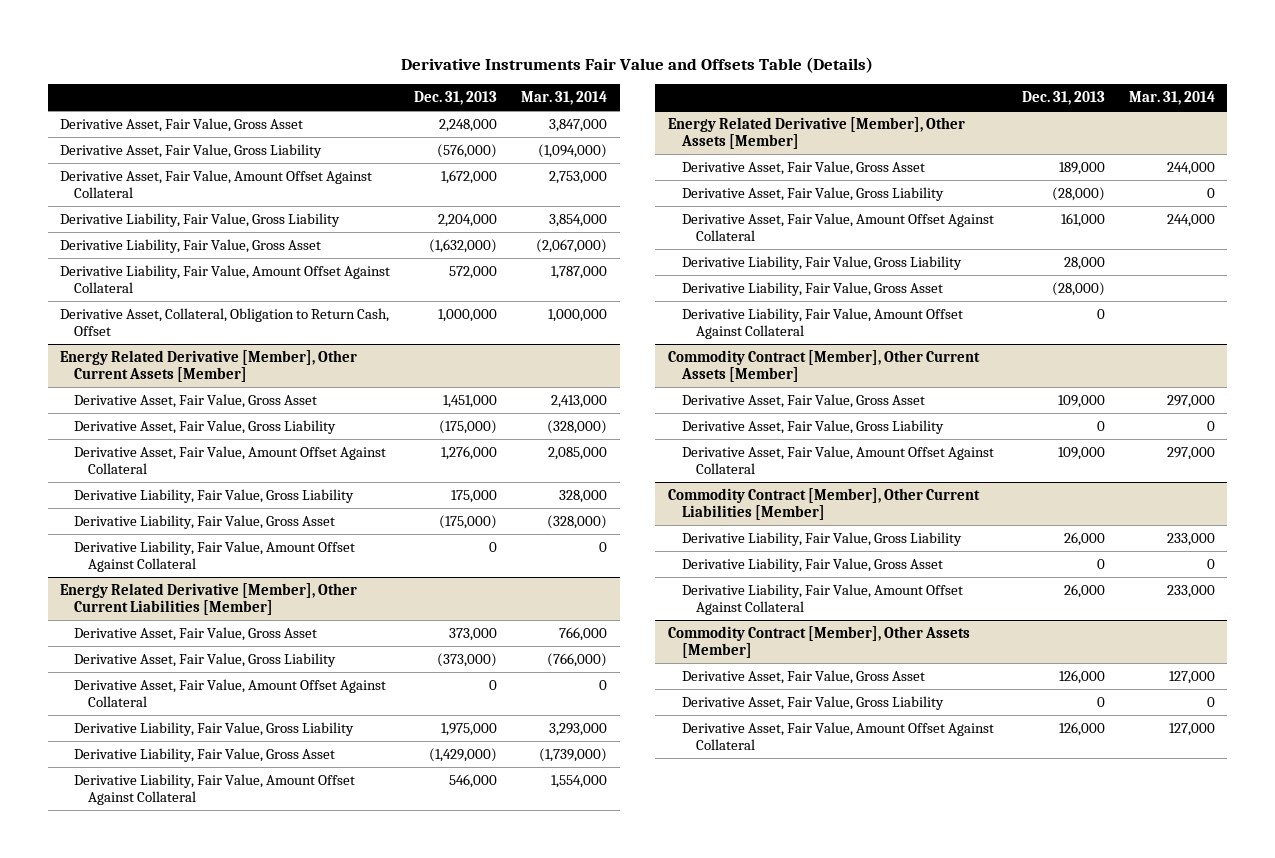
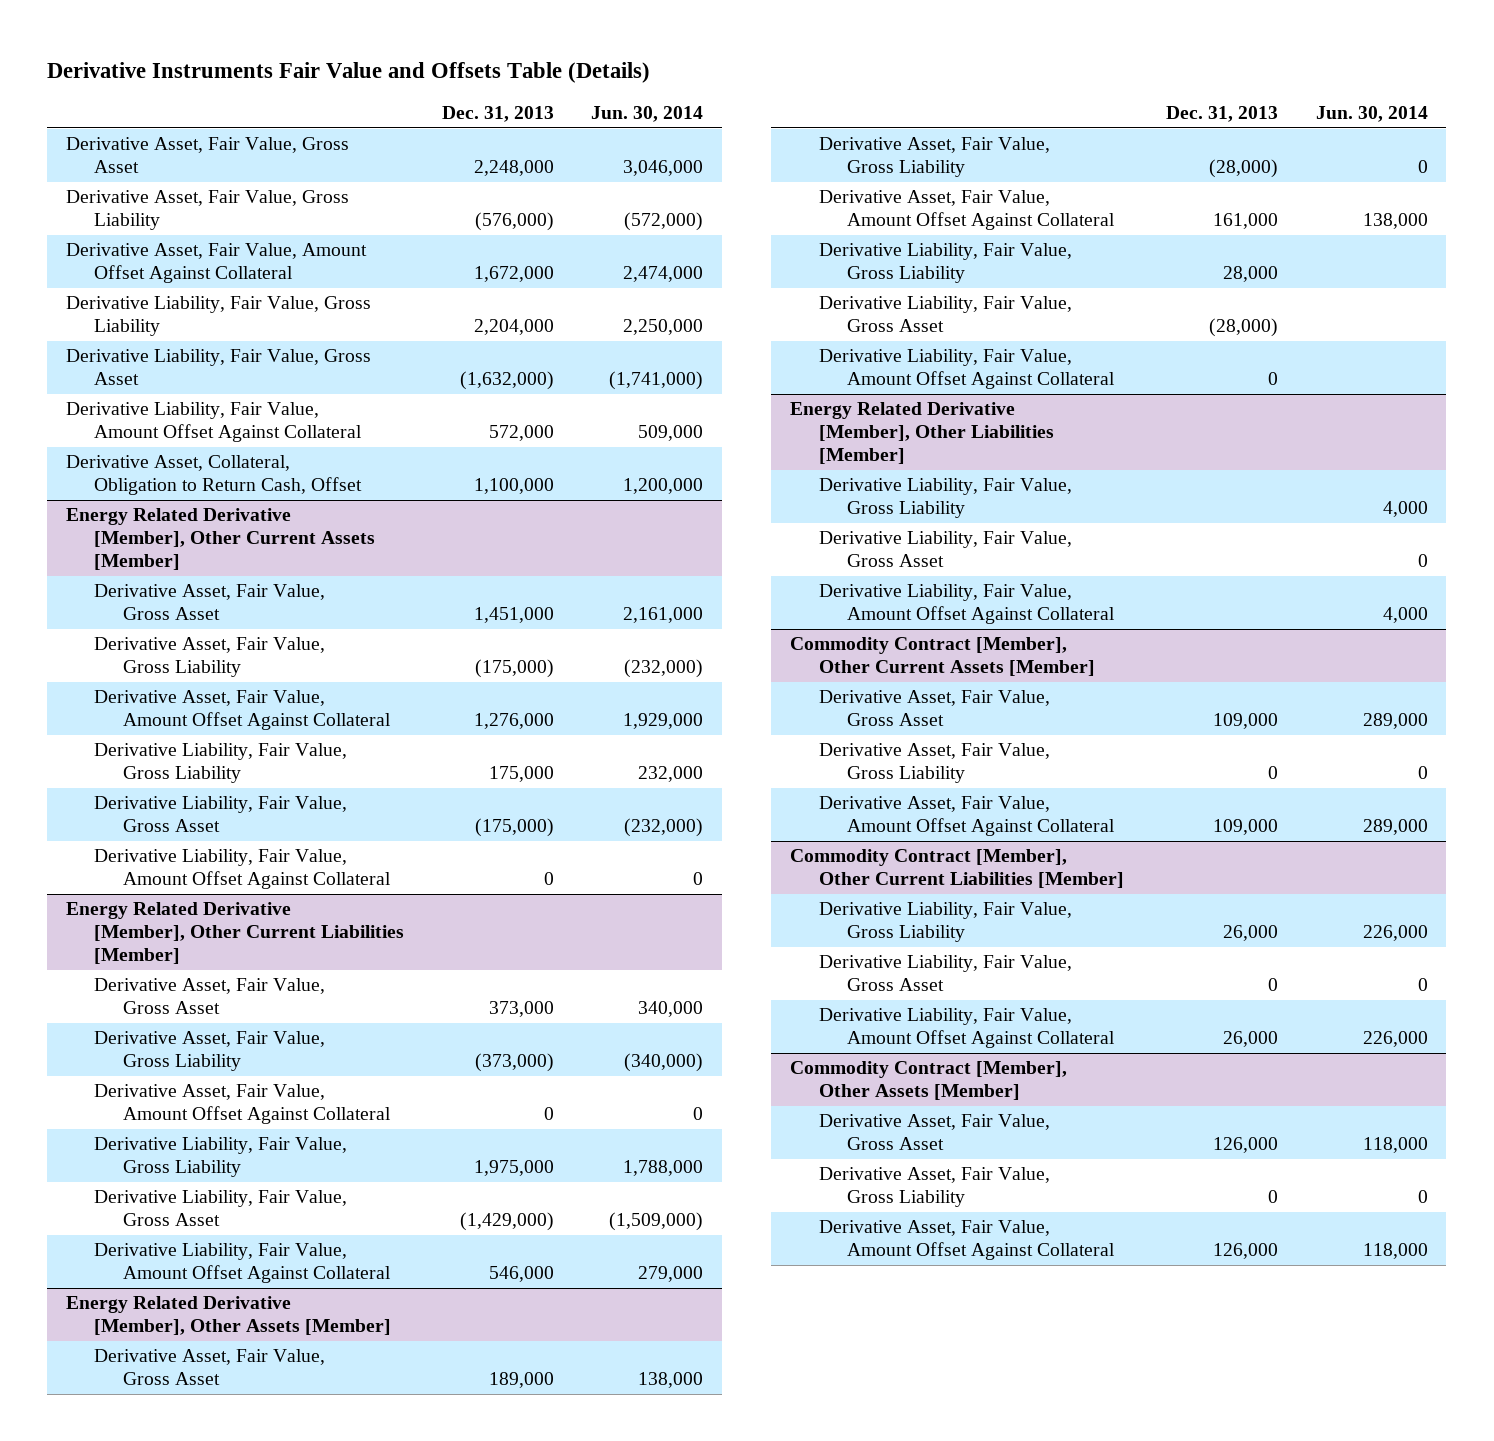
- | Dec. 31, 2013 | Mar. 31, 2014
+ | Dec. 31, 2013 | Jun. 30, 2014
- Derivative Asset, Collateral, Obligation to Return Cash, Offset | 1,000,000 | 1,000,000
+ Derivative Asset, Collateral, Obligation to Return Cash, Offset | 1,100,000 | 1,200,000
+ Energy Related Derivative [Member], Other Liabilities [Member]
+ Derivative Liability, Fair Value, Gross Liability | | 4,000
+ Derivative Liability, Fair Value, Gross Asset | | 0
+ Derivative Liability, Fair Value, Amount Offset Against Collateral | | 4,000

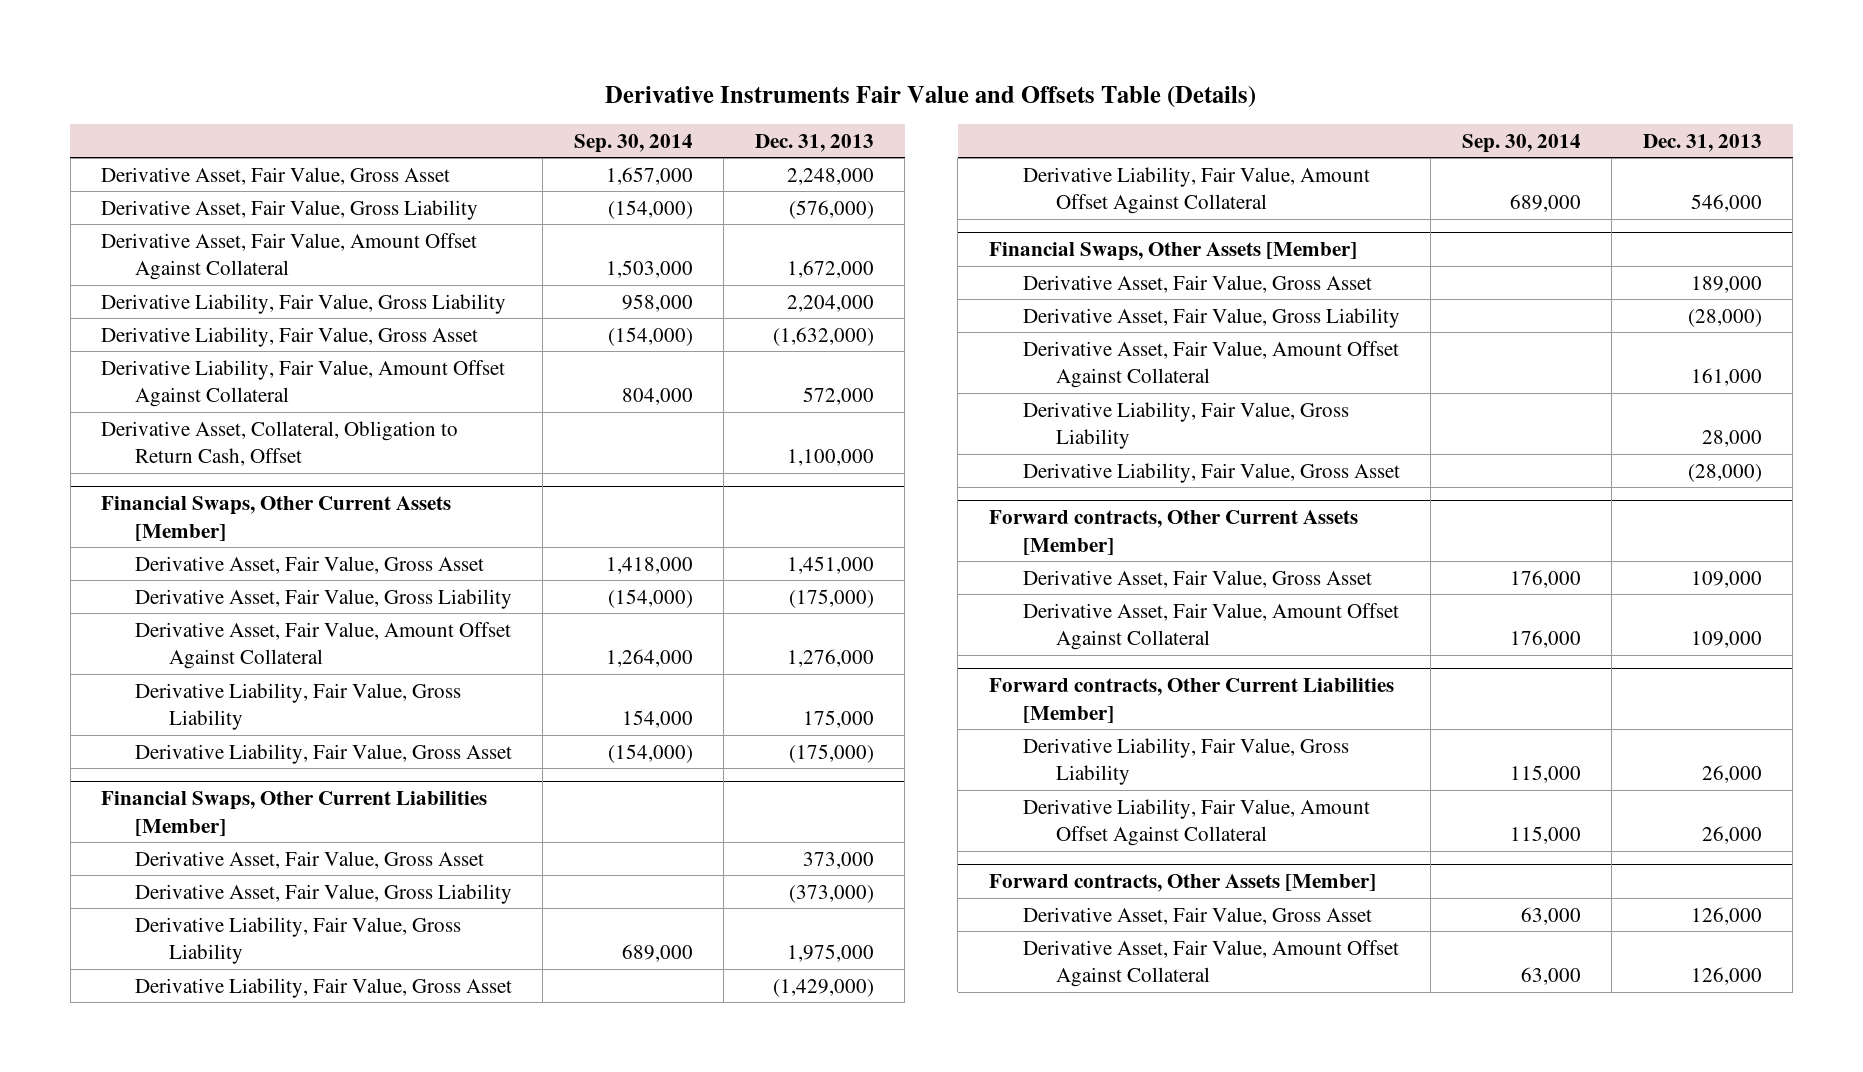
- | Dec. 31, 2013 | Jun. 30, 2014
+ | Sep. 30, 2014 | Dec. 31, 2013
- Energy Related Derivative [Member], Other Current Assets [Member]
+ Financial Swaps, Other Current Assets [Member]
- Derivative Liability, Fair Value, Amount Offset Against Collateral | 0 | 0
- Energy Related Derivative [Member], Other Current Liabilities [Member]
+ Financial Swaps, Other Current Liabilities [Member]
- Derivative Asset, Fair Value, Amount Offset Against Collateral | 0 | 0
- Energy Related Derivative [Member], Other Assets [Member]
+ Financial Swaps, Other Assets [Member]
- Derivative Liability, Fair Value, Amount Offset Against Collateral | 0 |
- Energy Related Derivative [Member], Other Liabilities [Member]
- Derivative Liability, Fair Value, Gross Liability | | 4,000
- Derivative Liability, Fair Value, Gross Asset | | 0
- Derivative Liability, Fair Value, Amount Offset Against Collateral | | 4,000
- Commodity Contract [Member], Other Current Assets [Member]
+ Forward contracts, Other Current Assets [Member]
- Derivative Asset, Fair Value, Gross Liability | 0 | 0
- Commodity Contract [Member], Other Current Liabilities [Member]
+ Forward contracts, Other Current Liabilities [Member]
- Derivative Liability, Fair Value, Gross Asset | 0 | 0
- Commodity Contract [Member], Other Assets [Member]
+ Forward contracts, Other Assets [Member]
- Derivative Asset, Fair Value, Gross Liability | 0 | 0

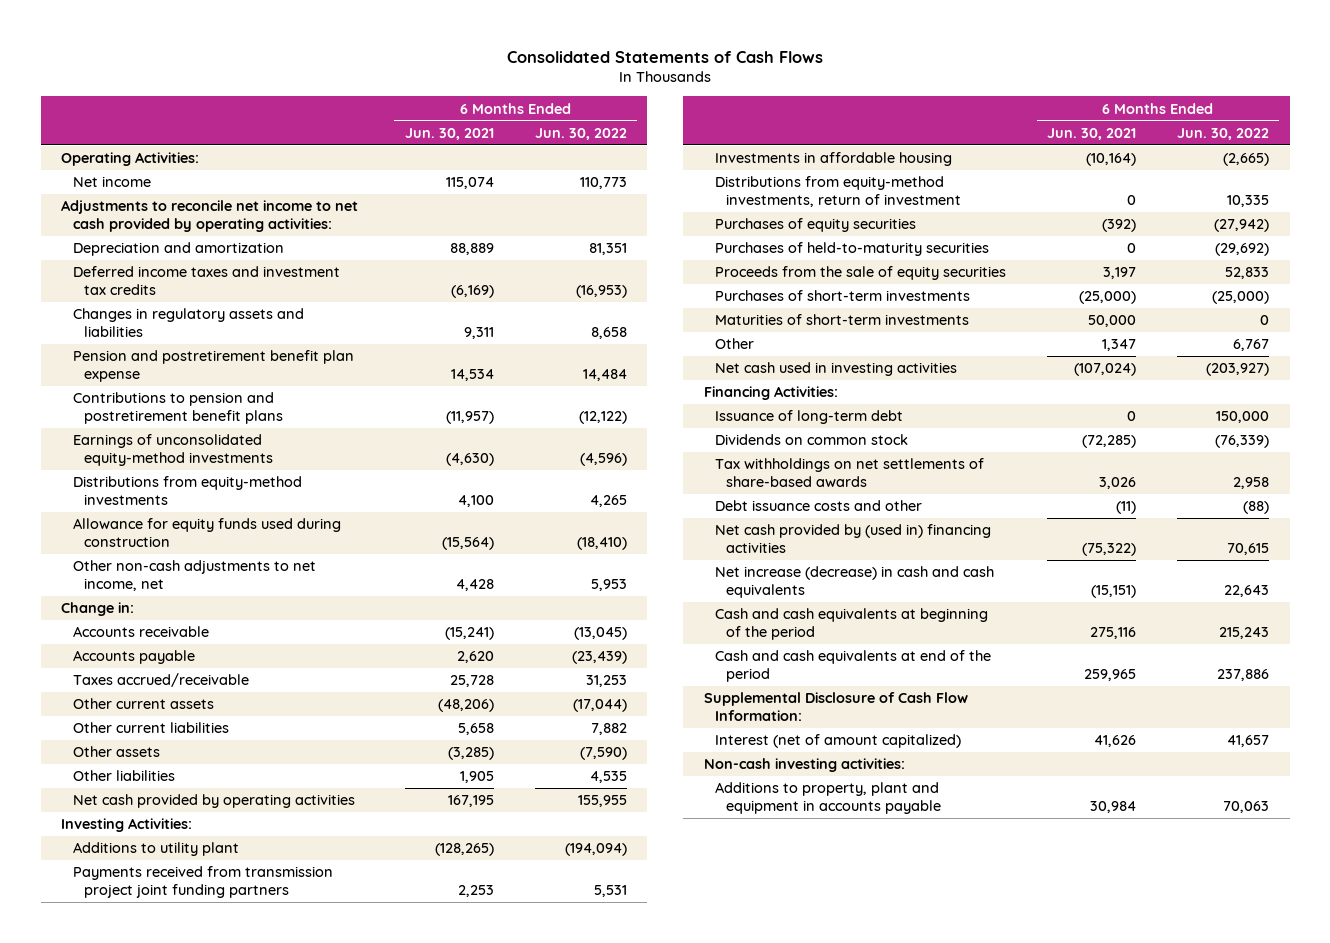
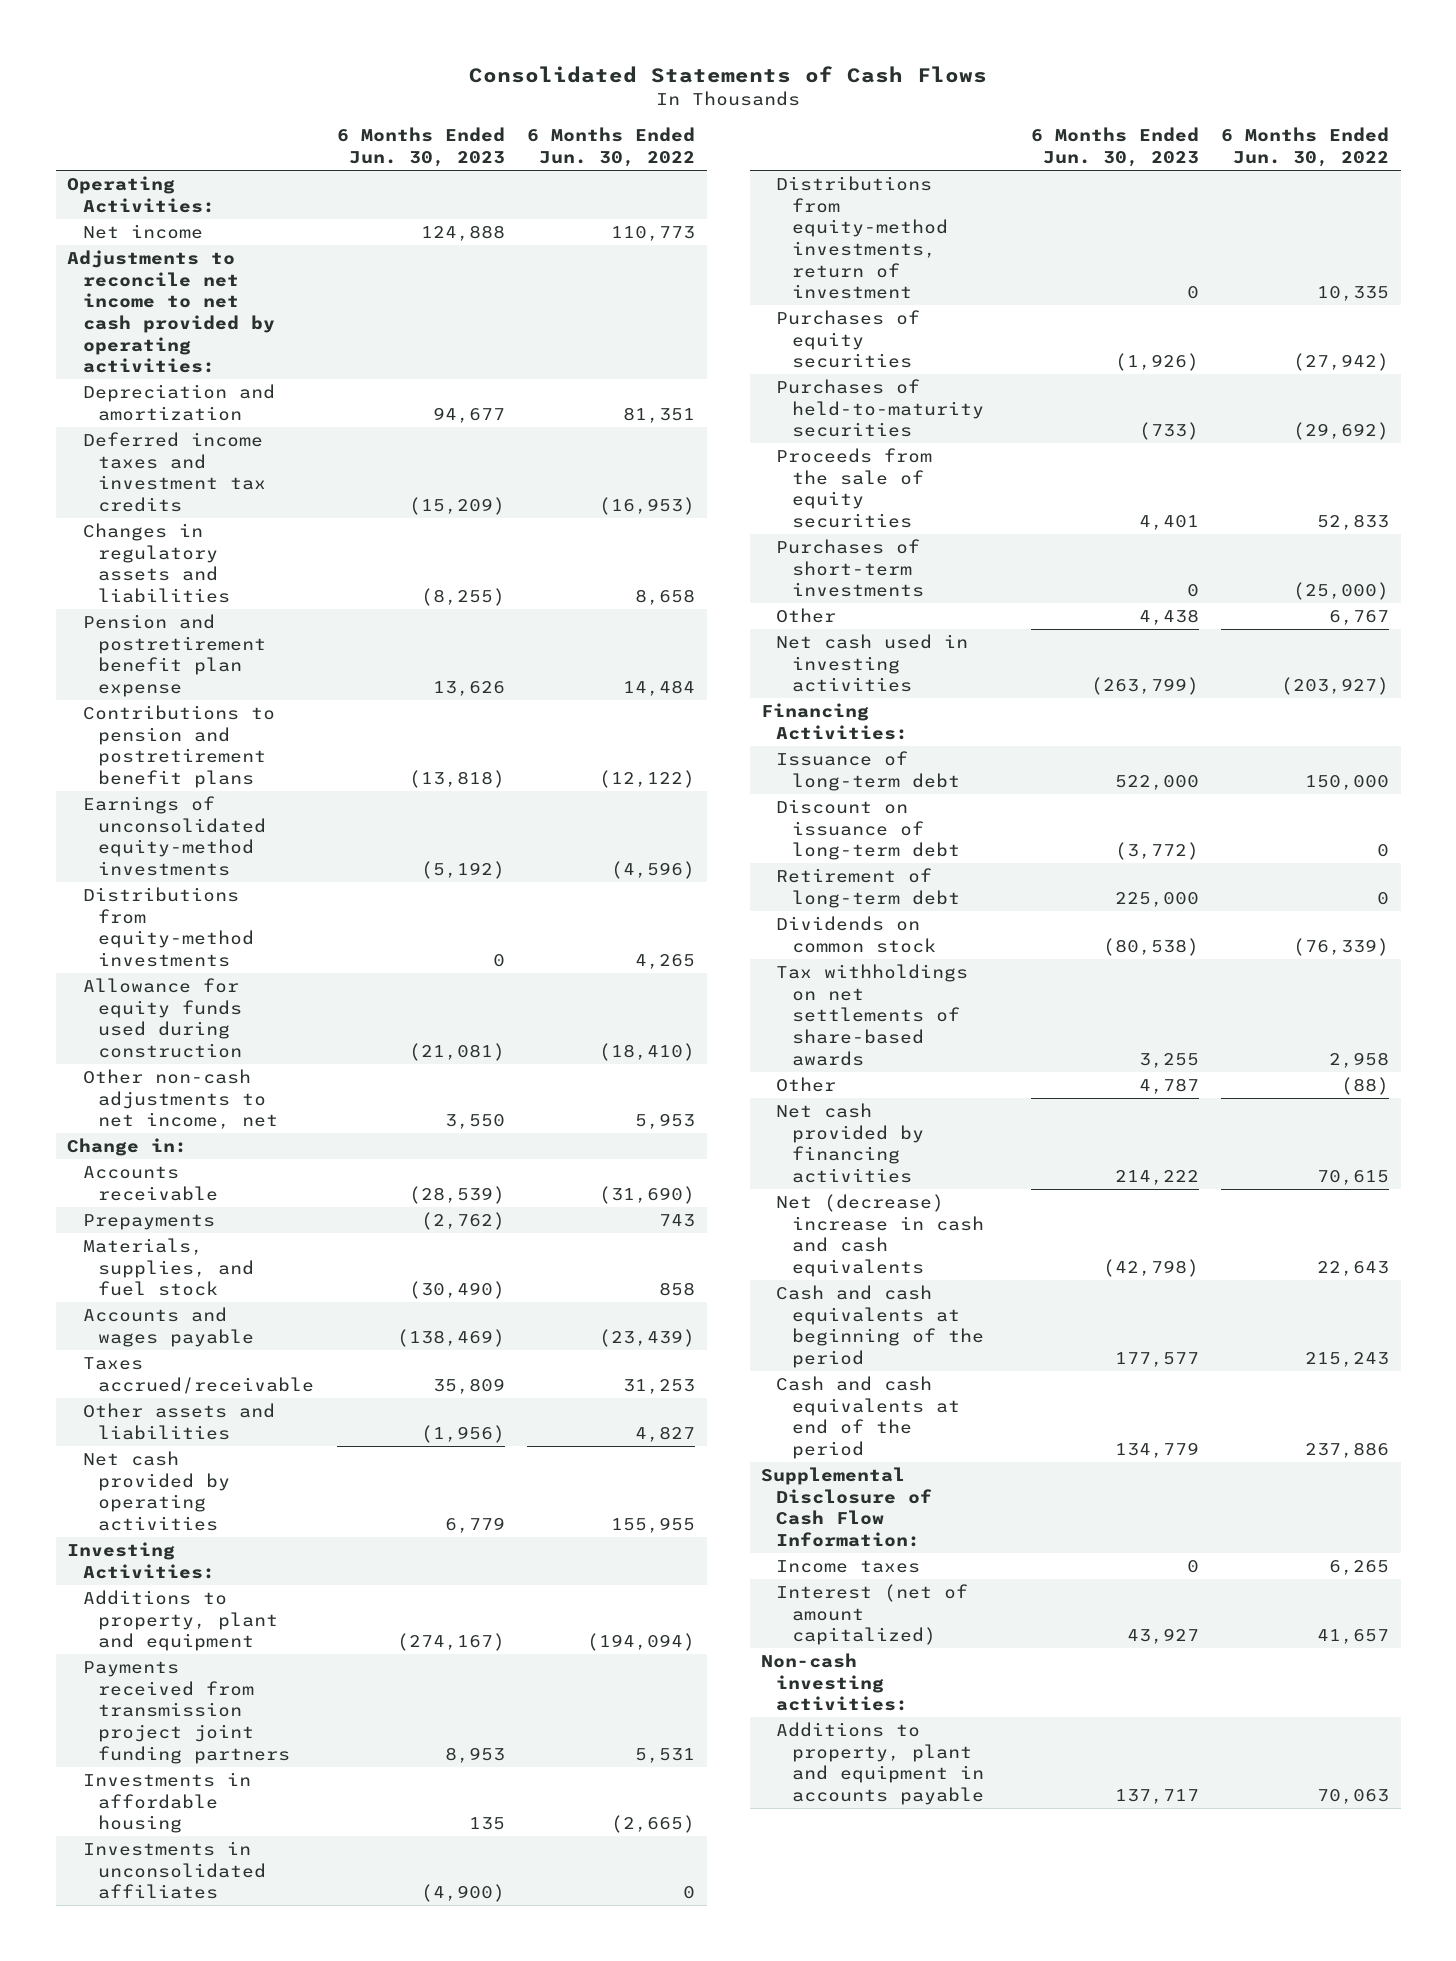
- | 6 Months Ended Jun. 30, 2021 | 6 Months Ended Jun. 30, 2022
+ | 6 Months Ended Jun. 30, 2023 | 6 Months Ended Jun. 30, 2022
- Accounts receivable | (15,241) | (13,045)
- Accounts payable | 2,620 | (23,439)
+ Accounts receivable | (28,539) | (31,690)
+ Prepayments | (2,762) | 743
+ Materials, supplies, and fuel stock | (30,490) | 858
+ Accounts and wages payable | (138,469) | (23,439)
- Other current assets | (48,206) | (17,044)
- Other current liabilities | 5,658 | 7,882
- Other assets | (3,285) | (7,590)
- Other liabilities | 1,905 | 4,535
+ Other assets and liabilities | (1,956) | 4,827
- Additions to utility plant | (128,265) | (194,094)
+ Additions to property, plant and equipment | (274,167) | (194,094)
+ Investments in unconsolidated affiliates | (4,900) | 0
- Maturities of short-term investments | 50,000 | 0
+ Discount on issuance of long-term debt | (3,772) | 0
+ Retirement of long-term debt | 225,000 | 0
- Debt issuance costs and other | (11) | (88)
- Net cash provided by (used in) financing activities | (75,322) | 70,615
- Net increase (decrease) in cash and cash equivalents | (15,151) | 22,643
+ Other | 4,787 | (88)
+ Net cash provided by financing activities | 214,222 | 70,615
+ Net (decrease) increase in cash and cash equivalents | (42,798) | 22,643
+ Income taxes | 0 | 6,265

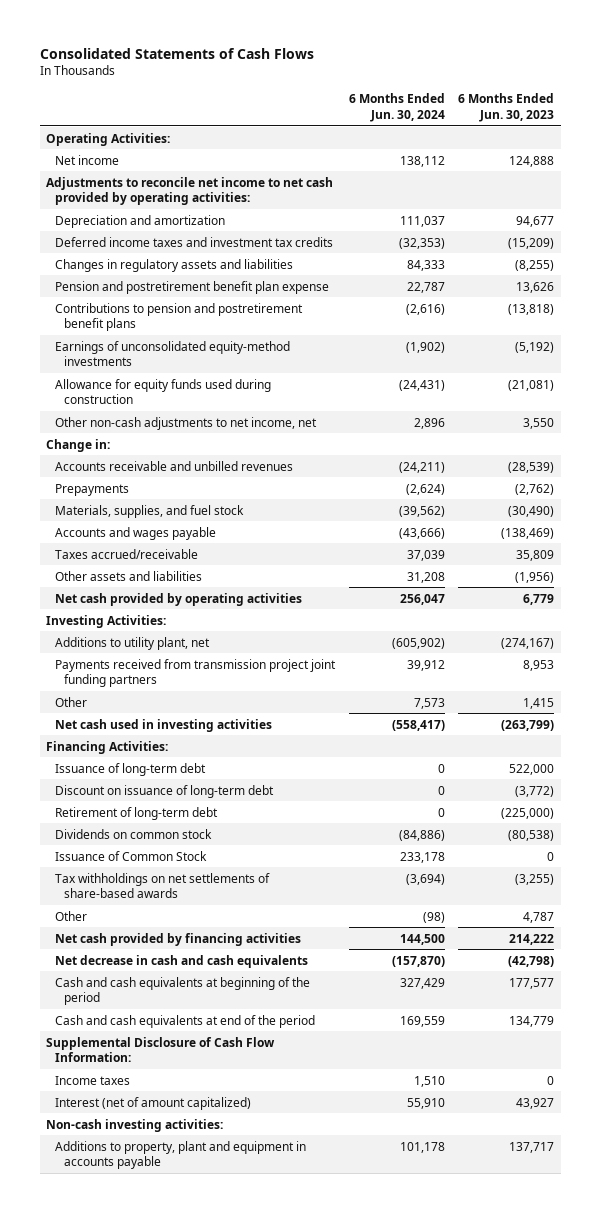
- | 6 Months Ended Jun. 30, 2023 | 6 Months Ended Jun. 30, 2022
+ | 6 Months Ended Jun. 30, 2024 | 6 Months Ended Jun. 30, 2023
- Distributions from equity-method investments | 0 | 4,265
- Accounts receivable | (28,539) | (31,690)
+ Accounts receivable and unbilled revenues | (24,211) | (28,539)
- Additions to property, plant and equipment | (274,167) | (194,094)
+ Additions to utility plant, net | (605,902) | (274,167)
- Investments in affordable housing | 135 | (2,665)
- Investments in unconsolidated affiliates | (4,900) | 0
- Distributions from equity-method investments, return of investment | 0 | 10,335
- Purchases of equity securities | (1,926) | (27,942)
- Purchases of held-to-maturity securities | (733) | (29,692)
- Proceeds from the sale of equity securities | 4,401 | 52,833
- Purchases of short-term investments | 0 | (25,000)
- Other | 4,438 | 6,767
+ Other | 7,573 | 1,415
- Retirement of long-term debt | 225,000 | 0
+ Retirement of long-term debt | 0 | (225,000)
- Tax withholdings on net settlements of share-based awards | 3,255 | 2,958
+ Issuance of Common Stock | 233,178 | 0
+ Tax withholdings on net settlements of share-based awards | (3,694) | (3,255)
- Net (decrease) increase in cash and cash equivalents | (42,798) | 22,643
+ Net decrease in cash and cash equivalents | (157,870) | (42,798)

